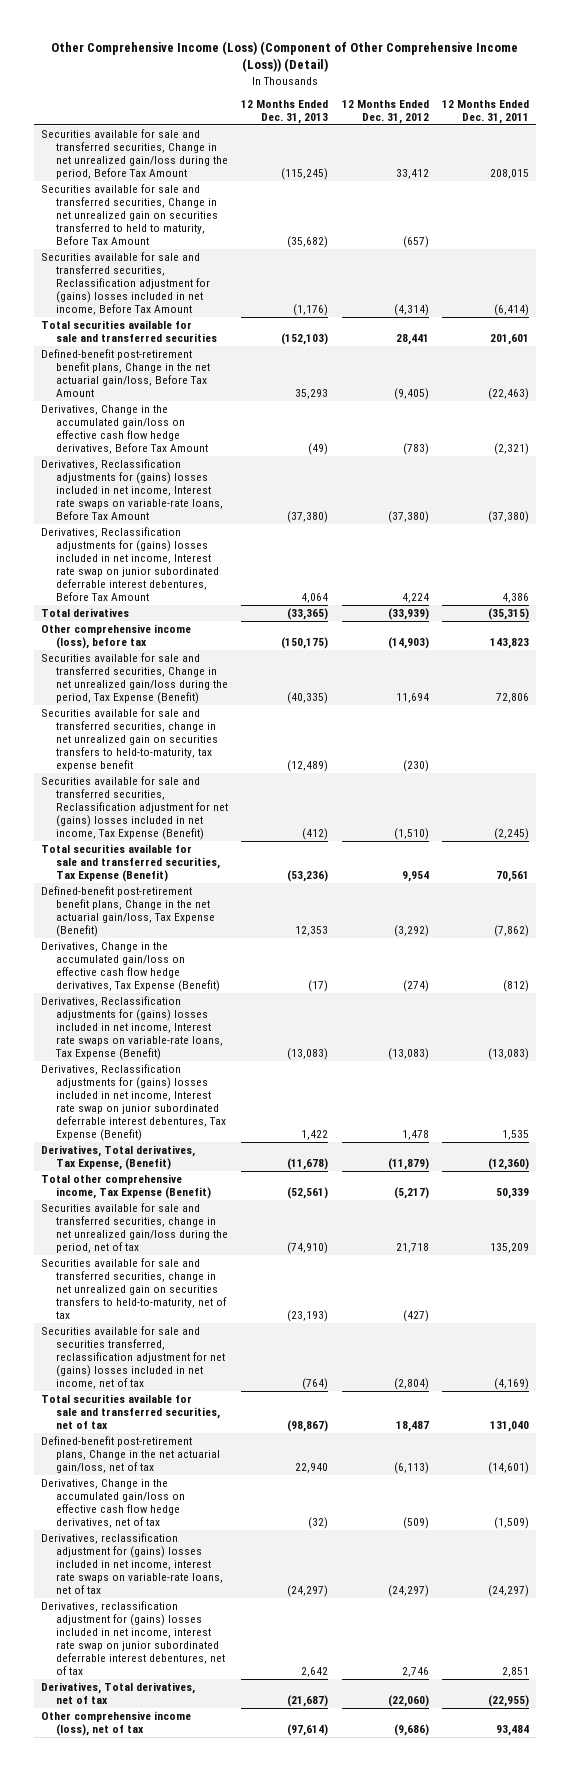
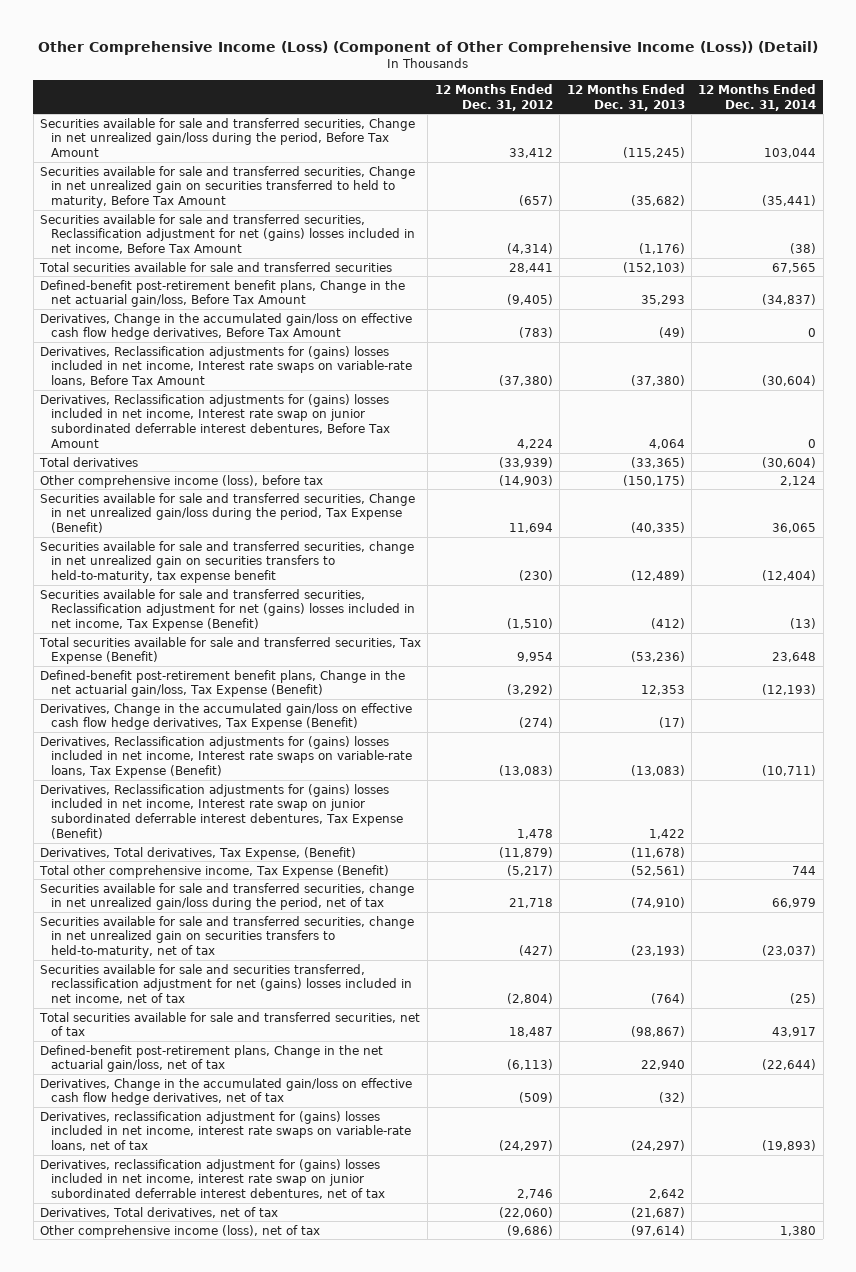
- | 12 Months Ended Dec. 31, 2013 | 12 Months Ended Dec. 31, 2012 | 12 Months Ended Dec. 31, 2011
+ | 12 Months Ended Dec. 31, 2012 | 12 Months Ended Dec. 31, 2013 | 12 Months Ended Dec. 31, 2014
- Securities available for sale and transferred securities, Reclassification adjustment for (gains) losses included in net income, Before Tax Amount | (1,176) | (4,314) | (6,414)
+ Securities available for sale and transferred securities, Reclassification adjustment for net (gains) losses included in net income, Before Tax Amount | (4,314) | (1,176) | (38)

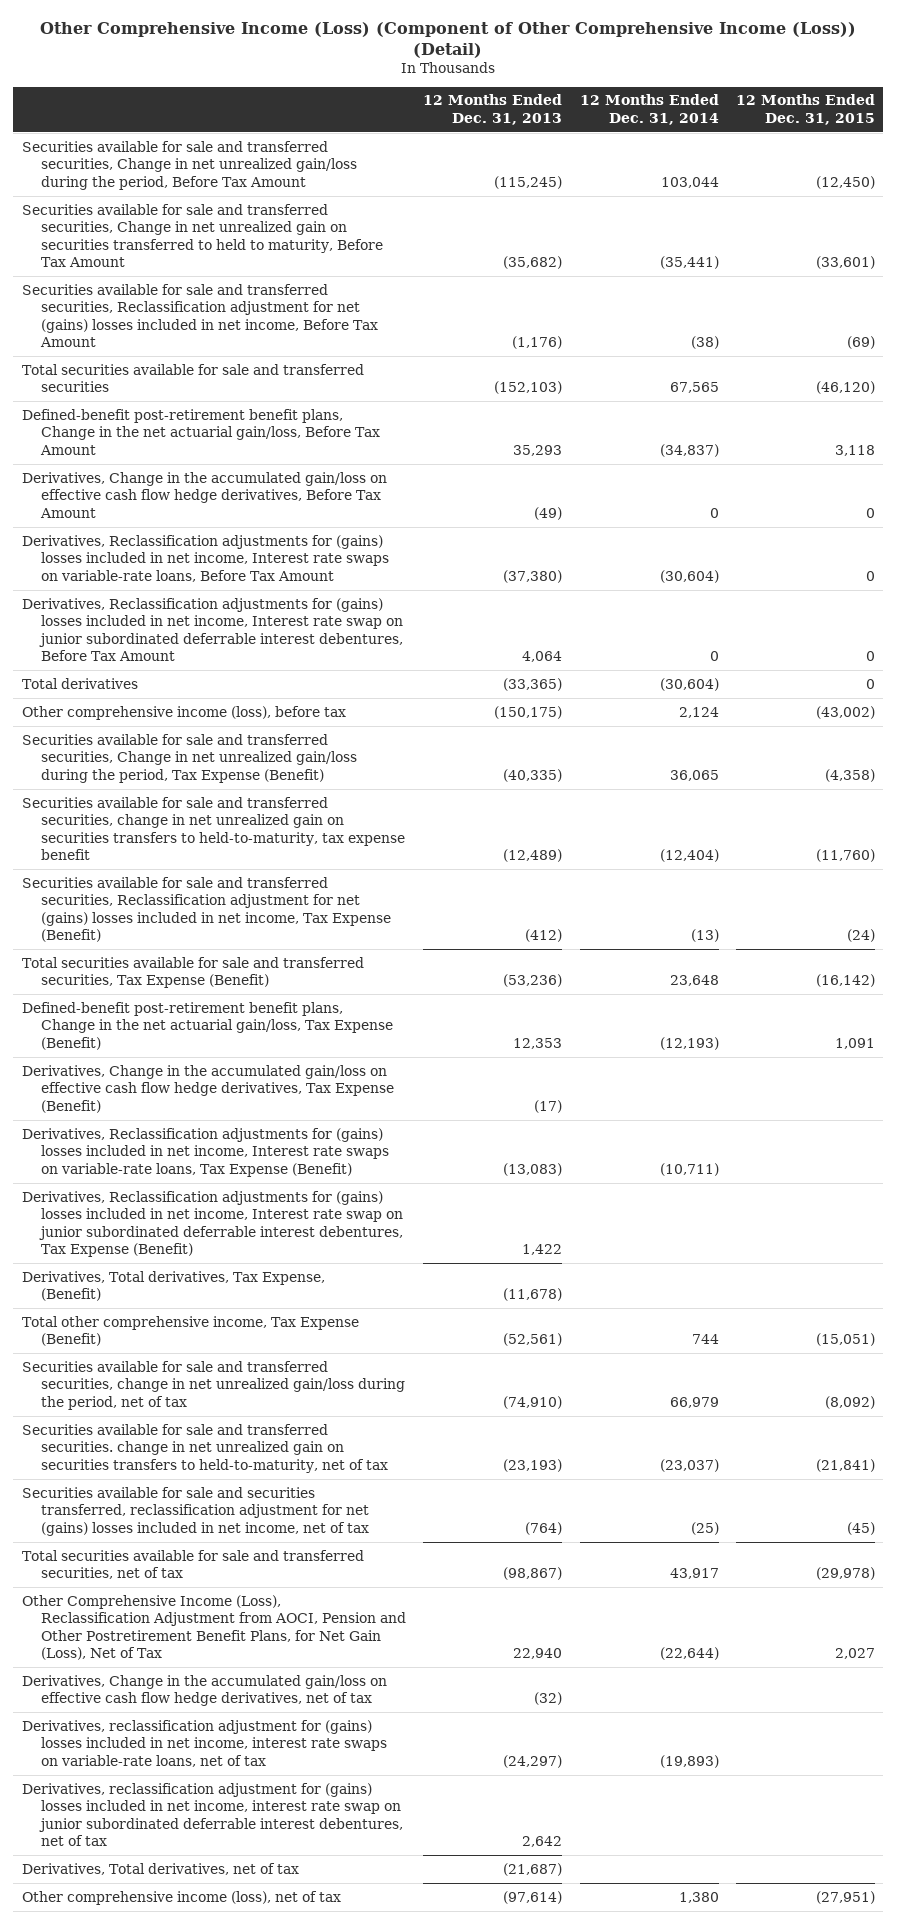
- | 12 Months Ended Dec. 31, 2012 | 12 Months Ended Dec. 31, 2013 | 12 Months Ended Dec. 31, 2014
+ | 12 Months Ended Dec. 31, 2013 | 12 Months Ended Dec. 31, 2014 | 12 Months Ended Dec. 31, 2015
- Securities available for sale and transferred securities, change in net unrealized gain on securities transfers to held-to-maturity, net of tax | (427) | (23,193) | (23,037)
+ Securities available for sale and transferred securities. change in net unrealized gain on securities transfers to held-to-maturity, net of tax | (23,193) | (23,037) | (21,841)
- Defined-benefit post-retirement plans, Change in the net actuarial gain/loss, net of tax | (6,113) | 22,940 | (22,644)
+ Other Comprehensive Income (Loss), Reclassification Adjustment from AOCI, Pension and Other Postretirement Benefit Plans, for Net Gain (Loss), Net of Tax | 22,940 | (22,644) | 2,027

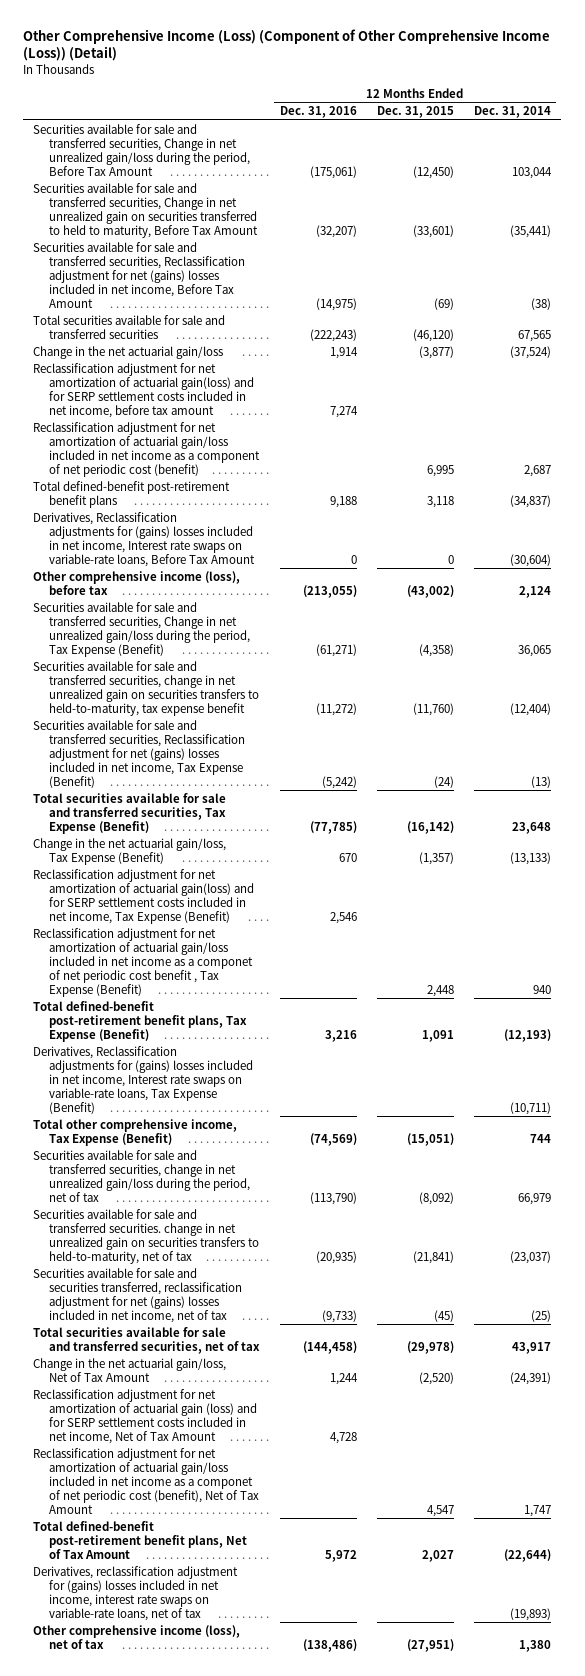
- | 12 Months Ended Dec. 31, 2013 | 12 Months Ended Dec. 31, 2014 | 12 Months Ended Dec. 31, 2015
+ | 12 Months Ended Dec. 31, 2016 | 12 Months Ended Dec. 31, 2015 | 12 Months Ended Dec. 31, 2014
- Defined-benefit post-retirement benefit plans, Change in the net actuarial gain/loss, Before Tax Amount | 35,293 | (34,837) | 3,118
- Derivatives, Change in the accumulated gain/loss on effective cash flow hedge derivatives, Before Tax Amount | (49) | 0 | 0
+ Change in the net actuarial gain/loss | 1,914 | (3,877) | (37,524)
+ Reclassification adjustment for net amortization of actuarial gain(loss) and for SERP settlement costs included in net income, before tax amount | 7,274 | |
+ Reclassification adjustment for net amortization of actuarial gain/loss included in net income as a component of net periodic cost (benefit) | | 6,995 | 2,687
+ Total defined-benefit post-retirement benefit plans | 9,188 | 3,118 | (34,837)
- Derivatives, Reclassification adjustments for (gains) losses included in net income, Interest rate swap on junior subordinated deferrable interest debentures, Before Tax Amount | 4,064 | 0 | 0
- Total derivatives | (33,365) | (30,604) | 0
- Defined-benefit post-retirement benefit plans, Change in the net actuarial gain/loss, Tax Expense (Benefit) | 12,353 | (12,193) | 1,091
- Derivatives, Change in the accumulated gain/loss on effective cash flow hedge derivatives, Tax Expense (Benefit) | (17) | |
+ Change in the net actuarial gain/loss, Tax Expense (Benefit) | 670 | (1,357) | (13,133)
+ Reclassification adjustment for net amortization of actuarial gain(loss) and for SERP settlement costs included in net income, Tax Expense (Benefit) | 2,546 | |
+ Reclassification adjustment for net amortization of actuarial gain/loss included in net income as a componet of net periodic cost benefit , Tax Expense (Benefit) | | 2,448 | 940
+ Total defined-benefit post-retirement benefit plans, Tax Expense (Benefit) | 3,216 | 1,091 | (12,193)
- Derivatives, Reclassification adjustments for (gains) losses included in net income, Interest rate swap on junior subordinated deferrable interest debentures, Tax Expense (Benefit) | 1,422 | |
- Derivatives, Total derivatives, Tax Expense, (Benefit) | (11,678) | |
- Other Comprehensive Income (Loss), Reclassification Adjustment from AOCI, Pension and Other Postretirement Benefit Plans, for Net Gain (Loss), Net of Tax | 22,940 | (22,644) | 2,027
- Derivatives, Change in the accumulated gain/loss on effective cash flow hedge derivatives, net of tax | (32) | |
+ Change in the net actuarial gain/loss, Net of Tax Amount | 1,244 | (2,520) | (24,391)
+ Reclassification adjustment for net amortization of actuarial gain (loss) and for SERP settlement costs included in net income, Net of Tax Amount | 4,728 | |
+ Reclassification adjustment for net amortization of actuarial gain/loss included in net income as a componet of net periodic cost (benefit), Net of Tax Amount | | 4,547 | 1,747
+ Total defined-benefit post-retirement benefit plans, Net of Tax Amount | 5,972 | 2,027 | (22,644)
- Derivatives, reclassification adjustment for (gains) losses included in net income, interest rate swap on junior subordinated deferrable interest debentures, net of tax | 2,642 | |
- Derivatives, Total derivatives, net of tax | (21,687) | |

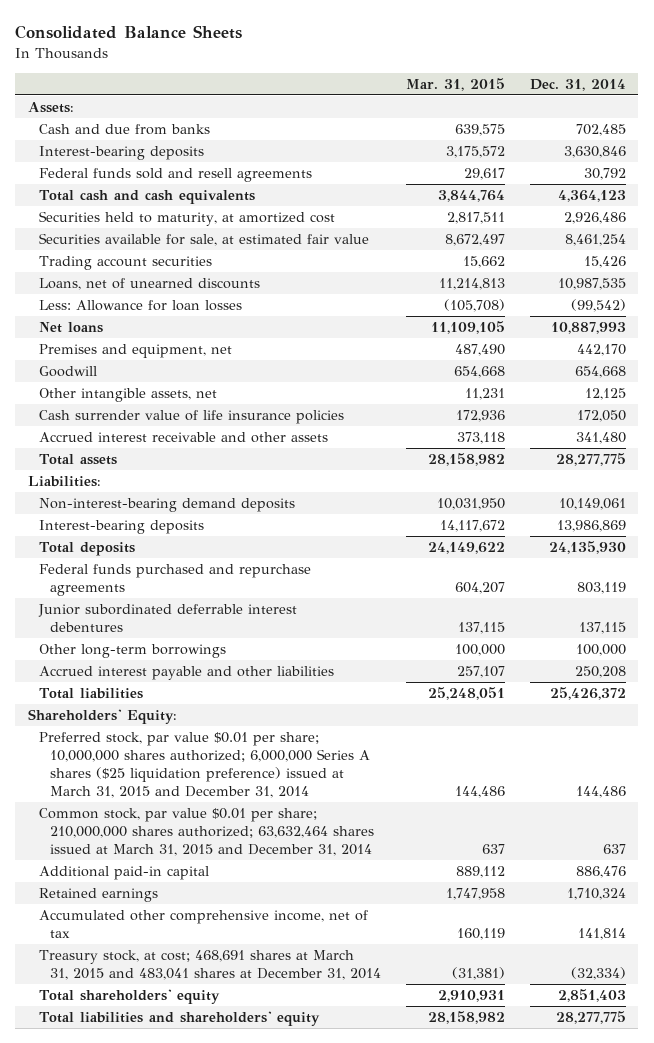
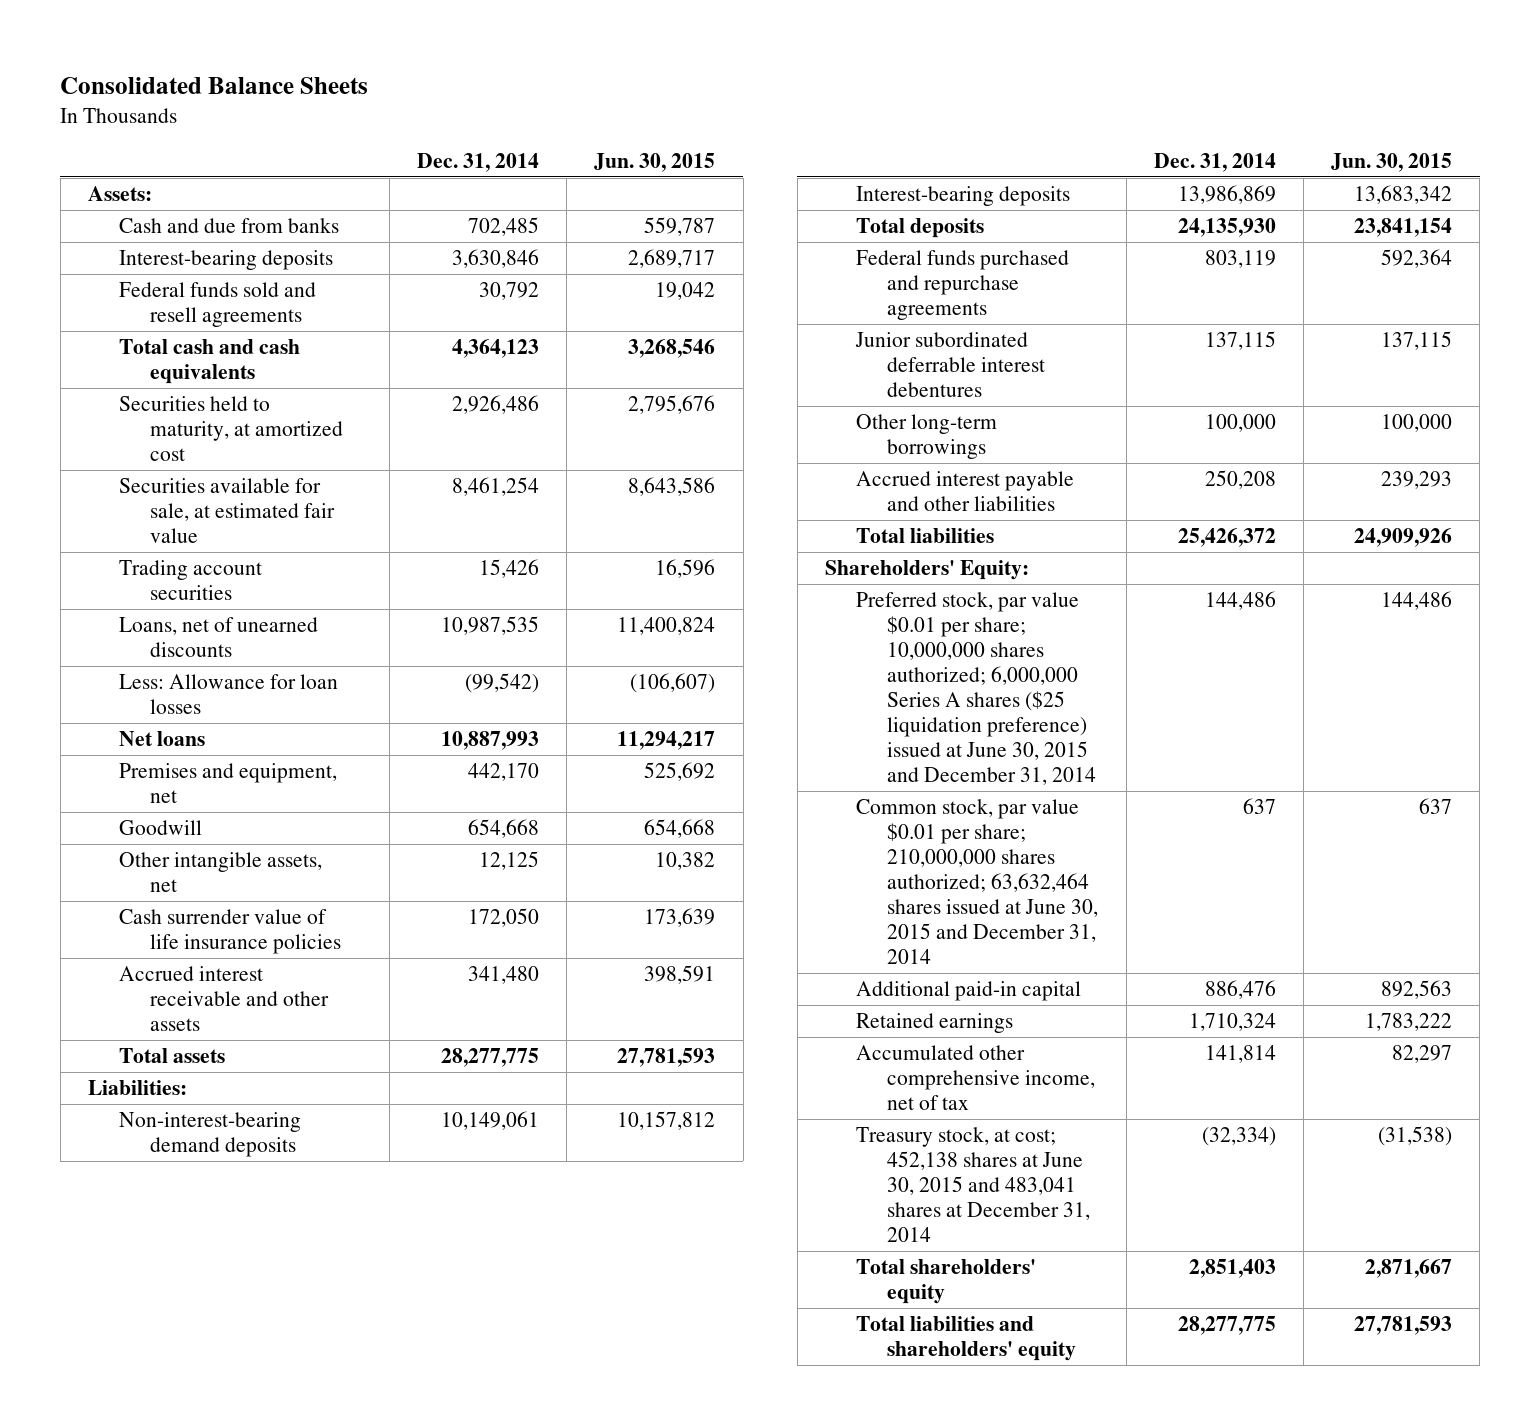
- | Mar. 31, 2015 | Dec. 31, 2014
+ | Dec. 31, 2014 | Jun. 30, 2015
- Preferred stock, par value $0.01 per share; 10,000,000 shares authorized; 6,000,000 Series A shares ($25 liquidation preference) issued at March 31, 2015 and December 31, 2014 | 144,486 | 144,486
- Common stock, par value $0.01 per share; 210,000,000 shares authorized; 63,632,464 shares issued at March 31, 2015 and December 31, 2014 | 637 | 637
+ Preferred stock, par value $0.01 per share; 10,000,000 shares authorized; 6,000,000 Series A shares ($25 liquidation preference) issued at June 30, 2015 and December 31, 2014 | 144,486 | 144,486
+ Common stock, par value $0.01 per share; 210,000,000 shares authorized; 63,632,464 shares issued at June 30, 2015 and December 31, 2014 | 637 | 637
- Treasury stock, at cost; 468,691 shares at March 31, 2015 and 483,041 shares at December 31, 2014 | (31,381) | (32,334)
+ Treasury stock, at cost; 452,138 shares at June 30, 2015 and 483,041 shares at December 31, 2014 | (32,334) | (31,538)

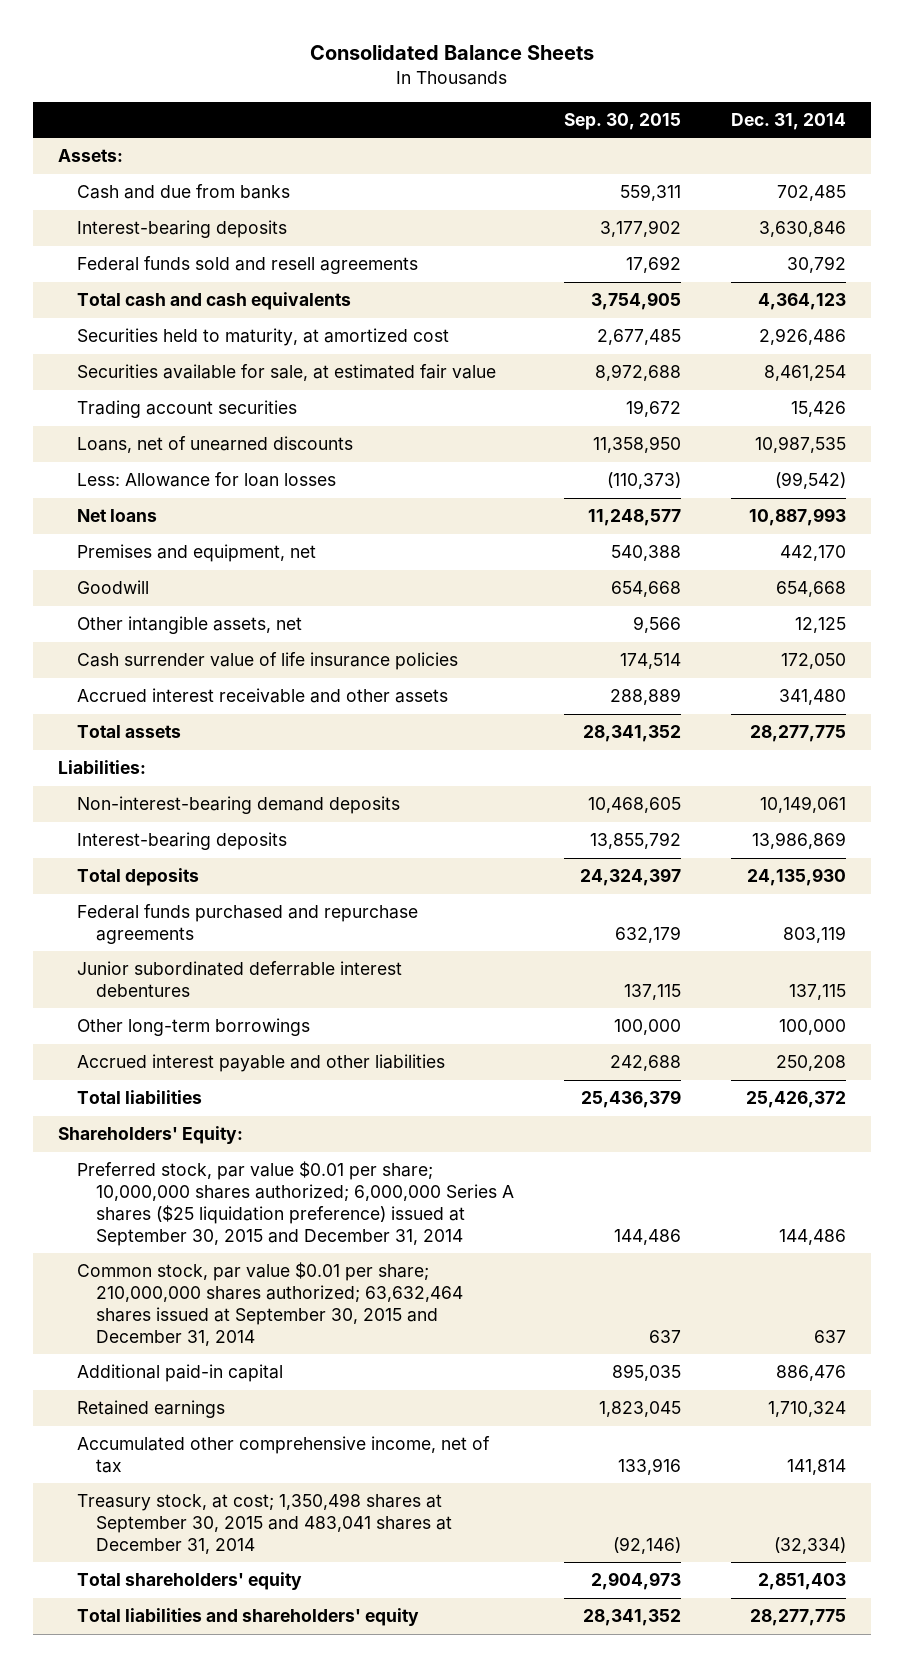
- | Dec. 31, 2014 | Jun. 30, 2015
+ | Sep. 30, 2015 | Dec. 31, 2014
- Preferred stock, par value $0.01 per share; 10,000,000 shares authorized; 6,000,000 Series A shares ($25 liquidation preference) issued at June 30, 2015 and December 31, 2014 | 144,486 | 144,486
- Common stock, par value $0.01 per share; 210,000,000 shares authorized; 63,632,464 shares issued at June 30, 2015 and December 31, 2014 | 637 | 637
+ Preferred stock, par value $0.01 per share; 10,000,000 shares authorized; 6,000,000 Series A shares ($25 liquidation preference) issued at September 30, 2015 and December 31, 2014 | 144,486 | 144,486
+ Common stock, par value $0.01 per share; 210,000,000 shares authorized; 63,632,464 shares issued at September 30, 2015 and December 31, 2014 | 637 | 637
- Treasury stock, at cost; 452,138 shares at June 30, 2015 and 483,041 shares at December 31, 2014 | (32,334) | (31,538)
+ Treasury stock, at cost; 1,350,498 shares at September 30, 2015 and 483,041 shares at December 31, 2014 | (92,146) | (32,334)

